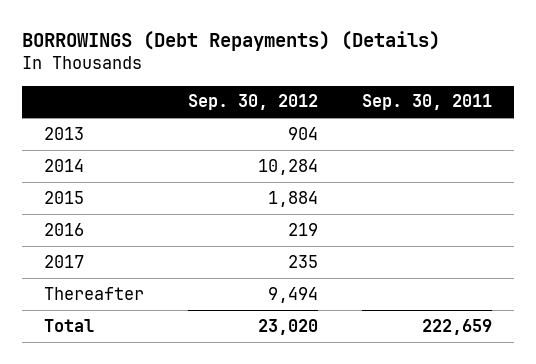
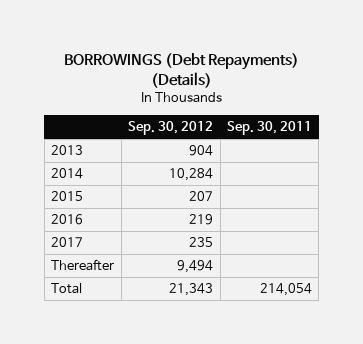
- 2015 | 1,884 |
+ 2015 | 207 |
- Total | 23,020 | 222,659
+ Total | 21,343 | 214,054

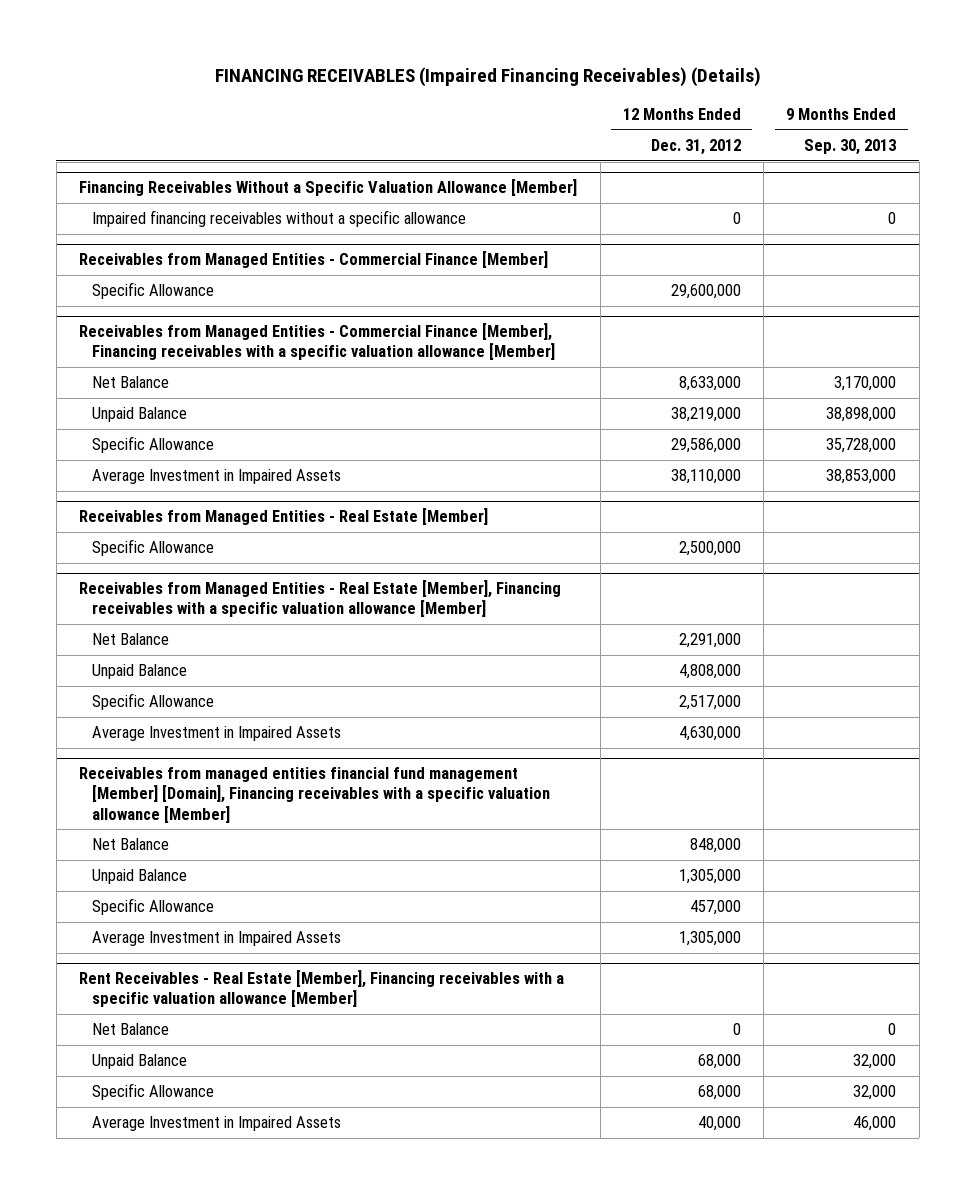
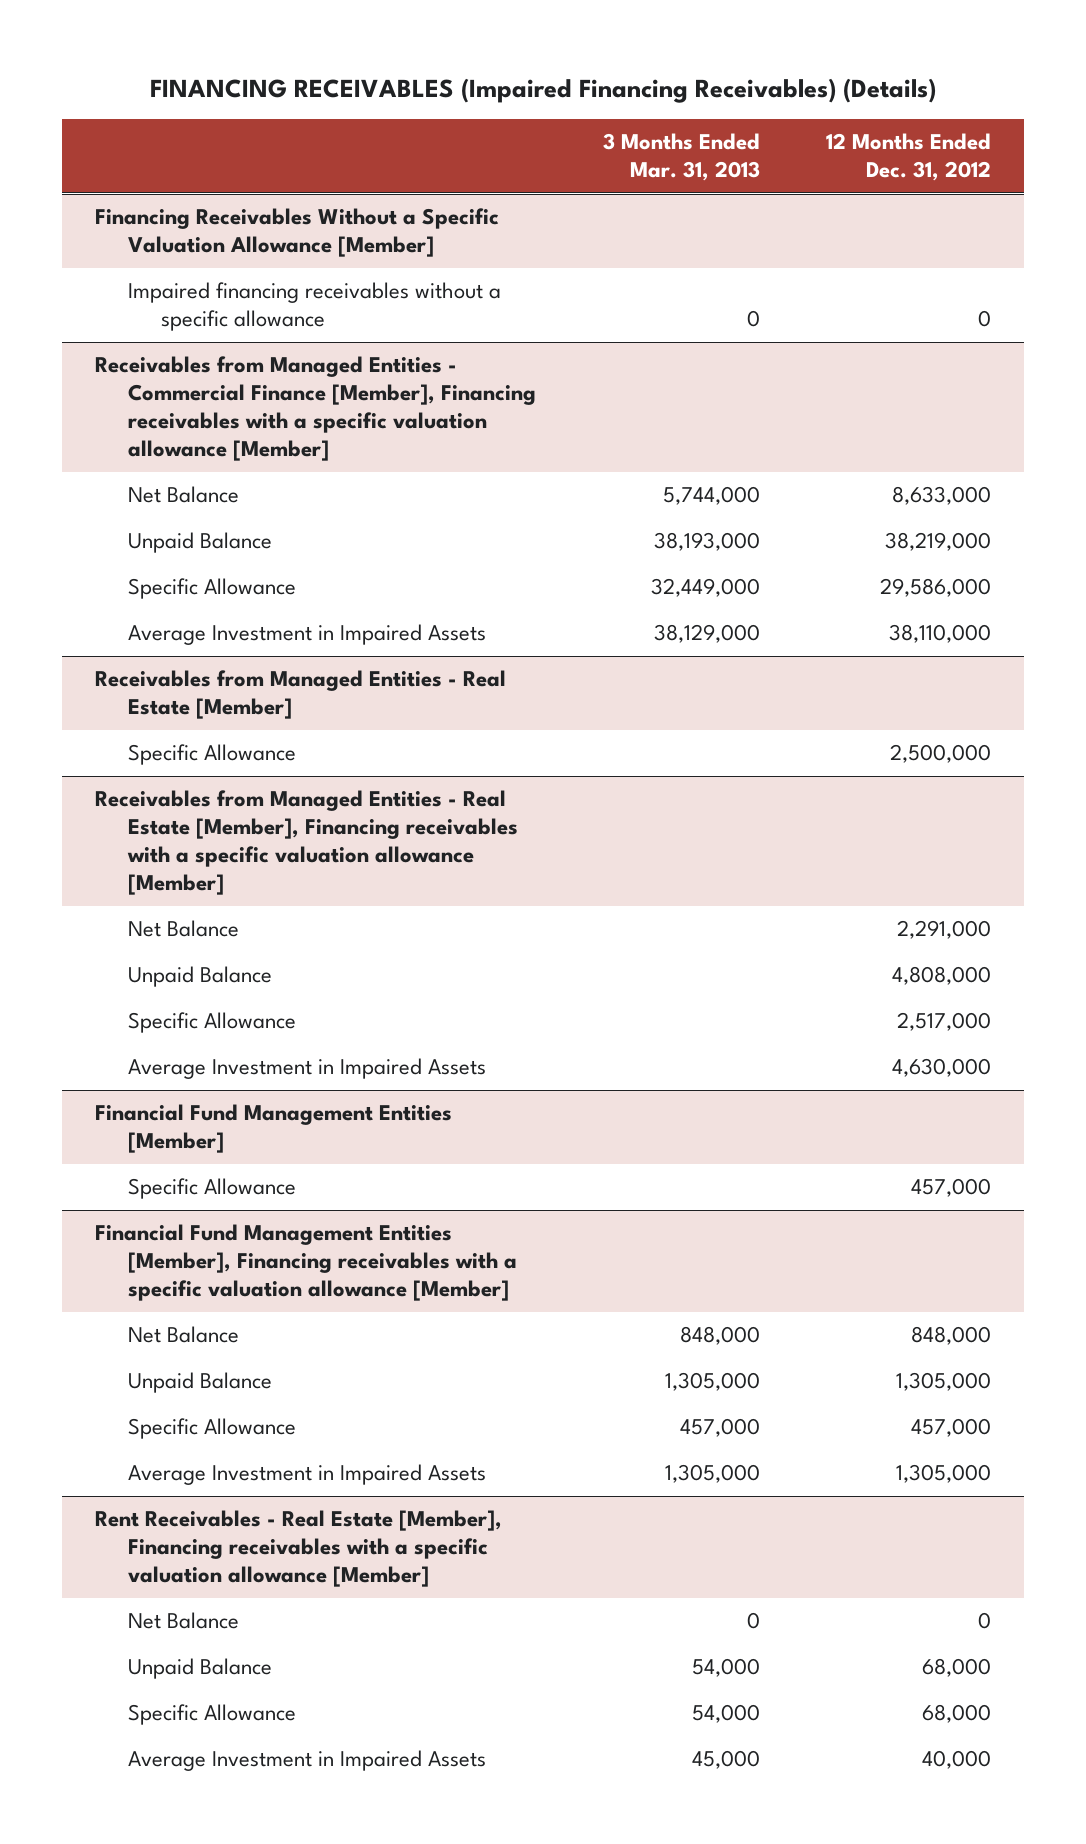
- | 12 Months Ended Dec. 31, 2012 | 9 Months Ended Sep. 30, 2013
+ | 3 Months Ended Mar. 31, 2013 | 12 Months Ended Dec. 31, 2012
- Receivables from Managed Entities - Commercial Finance [Member]
- Specific Allowance | 29,600,000 |
- Receivables from managed entities financial fund management [Member] [Domain], Financing receivables with a specific valuation allowance [Member]
+ Financial Fund Management Entities [Member]
+ Specific Allowance | | 457,000
+ Financial Fund Management Entities [Member], Financing receivables with a specific valuation allowance [Member]

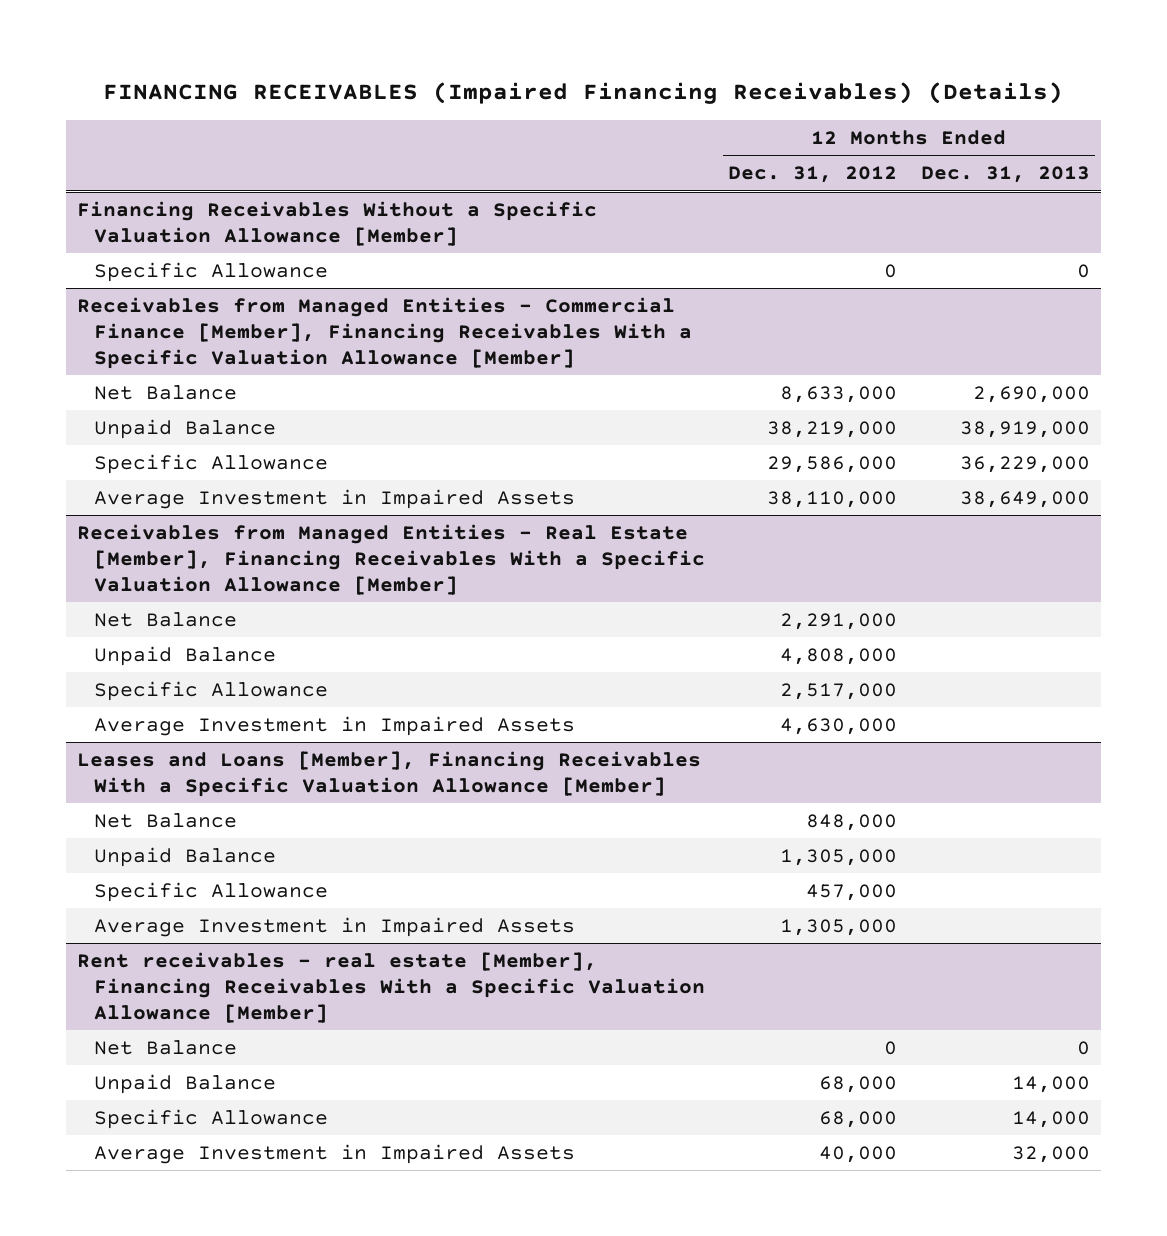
- | 3 Months Ended Mar. 31, 2013 | 12 Months Ended Dec. 31, 2012
+ | 12 Months Ended Dec. 31, 2012 | 12 Months Ended Dec. 31, 2013
@ Financing Receivables Without a Specific Valuation Allowance [Member]
- Impaired financing receivables without a specific allowance | 0 | 0
- Receivables from Managed Entities - Commercial Finance [Member], Financing receivables with a specific valuation allowance [Member]
@ Financing Receivables Without a Specific Valuation Allowance [Member]
+ Specific Allowance | 0 | 0
+ Receivables from Managed Entities - Commercial Finance [Member], Financing Receivables With a Specific Valuation Allowance [Member]
- Receivables from Managed Entities - Real Estate [Member]
- Specific Allowance | | 2,500,000
- Receivables from Managed Entities - Real Estate [Member], Financing receivables with a specific valuation allowance [Member]
+ Receivables from Managed Entities - Real Estate [Member], Financing Receivables With a Specific Valuation Allowance [Member]
- Financial Fund Management Entities [Member]
- Specific Allowance | | 457,000
- Financial Fund Management Entities [Member], Financing receivables with a specific valuation allowance [Member]
+ Leases and Loans [Member], Financing Receivables With a Specific Valuation Allowance [Member]
- Rent Receivables - Real Estate [Member], Financing receivables with a specific valuation allowance [Member]
+ Rent receivables - real estate [Member], Financing Receivables With a Specific Valuation Allowance [Member]

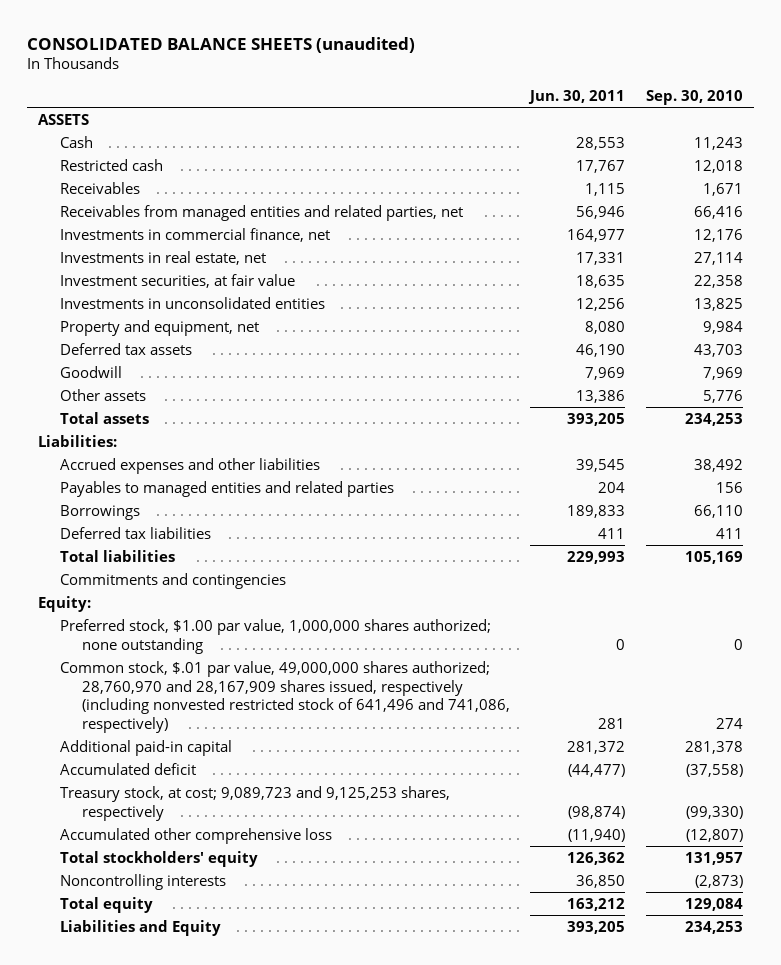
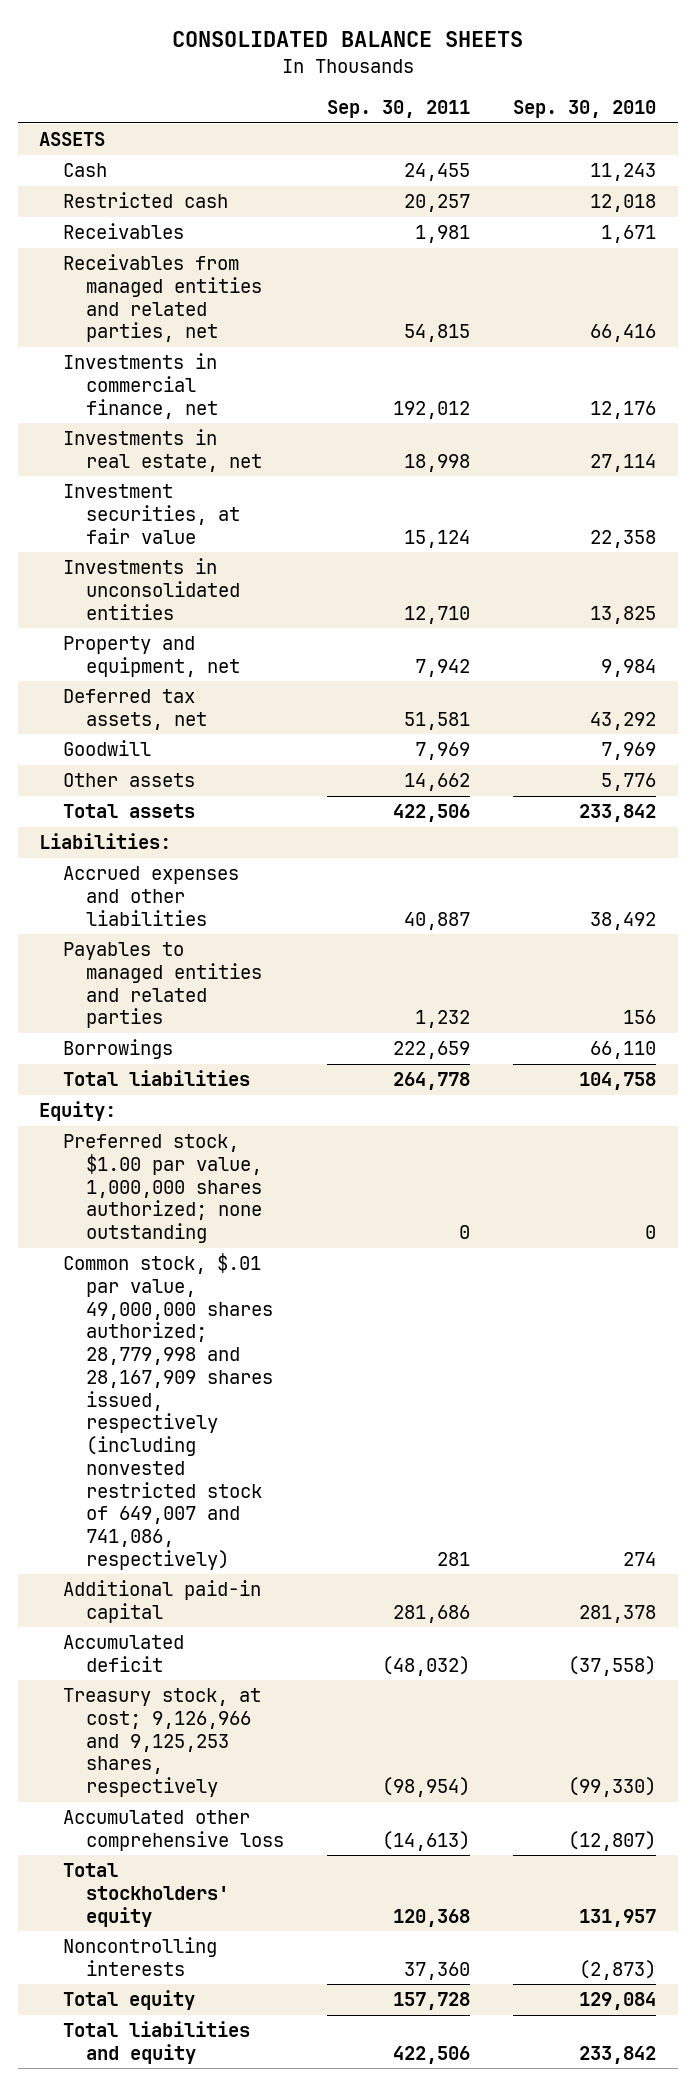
- CONSOLIDATED BALANCE SHEETS (unaudited)
+ CONSOLIDATED BALANCE SHEETS
- | Jun. 30, 2011 | Sep. 30, 2010
+ | Sep. 30, 2011 | Sep. 30, 2010
- Deferred tax assets | 46,190 | 43,703
+ Deferred tax assets, net | 51,581 | 43,292
- Total assets | 393,205 | 234,253
+ Total assets | 422,506 | 233,842
- Deferred tax liabilities | 411 | 411
- Total liabilities | 229,993 | 105,169
- Commitments and contingencies
+ Total liabilities | 264,778 | 104,758
- Common stock, $.01 par value, 49,000,000 shares authorized; 28,760,970 and 28,167,909 shares issued, respectively (including nonvested restricted stock of 641,496 and 741,086, respectively) | 281 | 274
+ Common stock, $.01 par value, 49,000,000 shares authorized; 28,779,998 and 28,167,909 shares issued, respectively (including nonvested restricted stock of 649,007 and 741,086, respectively) | 281 | 274
- Treasury stock, at cost; 9,089,723 and 9,125,253 shares, respectively | (98,874) | (99,330)
+ Treasury stock, at cost; 9,126,966 and 9,125,253 shares, respectively | (98,954) | (99,330)
- Liabilities and Equity | 393,205 | 234,253
+ Total liabilities and equity | 422,506 | 233,842

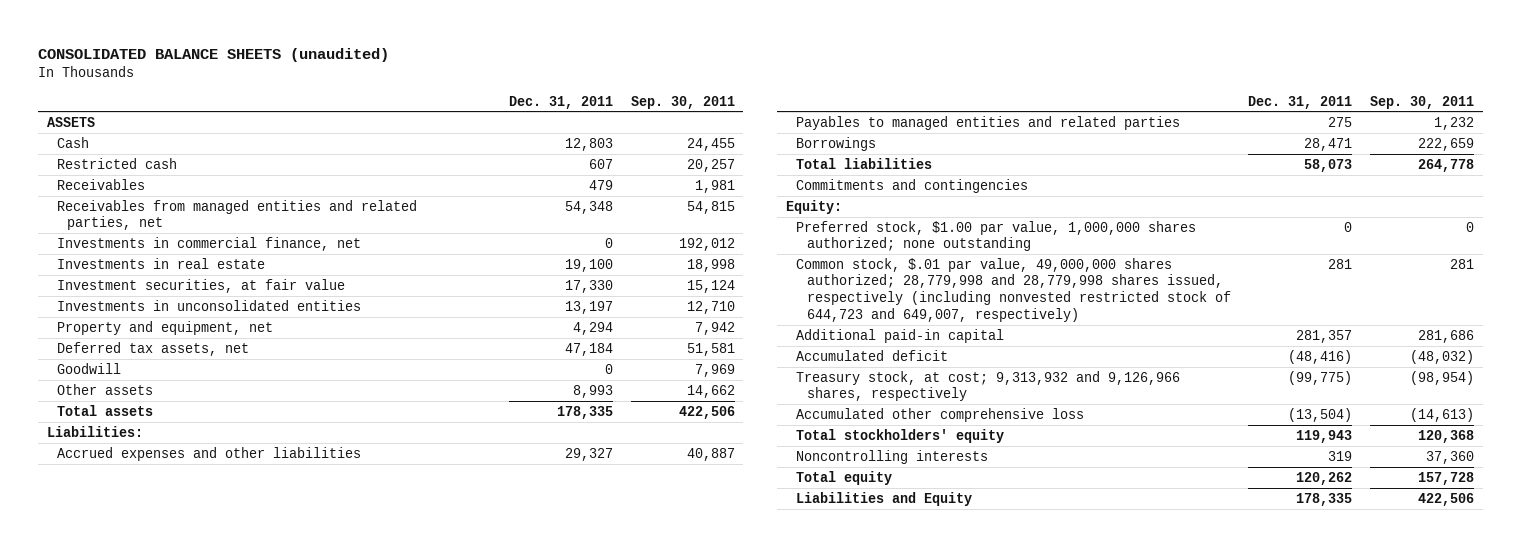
- CONSOLIDATED BALANCE SHEETS
+ CONSOLIDATED BALANCE SHEETS (unaudited)
- | Sep. 30, 2011 | Sep. 30, 2010
+ | Dec. 31, 2011 | Sep. 30, 2011
- Investments in real estate, net | 18,998 | 27,114
+ Investments in real estate | 19,100 | 18,998
+ Commitments and contingencies
- Common stock, $.01 par value, 49,000,000 shares authorized; 28,779,998 and 28,167,909 shares issued, respectively (including nonvested restricted stock of 649,007 and 741,086, respectively) | 281 | 274
+ Common stock, $.01 par value, 49,000,000 shares authorized; 28,779,998 and 28,779,998 shares issued, respectively (including nonvested restricted stock of 644,723 and 649,007, respectively) | 281 | 281
- Treasury stock, at cost; 9,126,966 and 9,125,253 shares, respectively | (98,954) | (99,330)
+ Treasury stock, at cost; 9,313,932 and 9,126,966 shares, respectively | (99,775) | (98,954)
- Total liabilities and equity | 422,506 | 233,842
+ Liabilities and Equity | 178,335 | 422,506

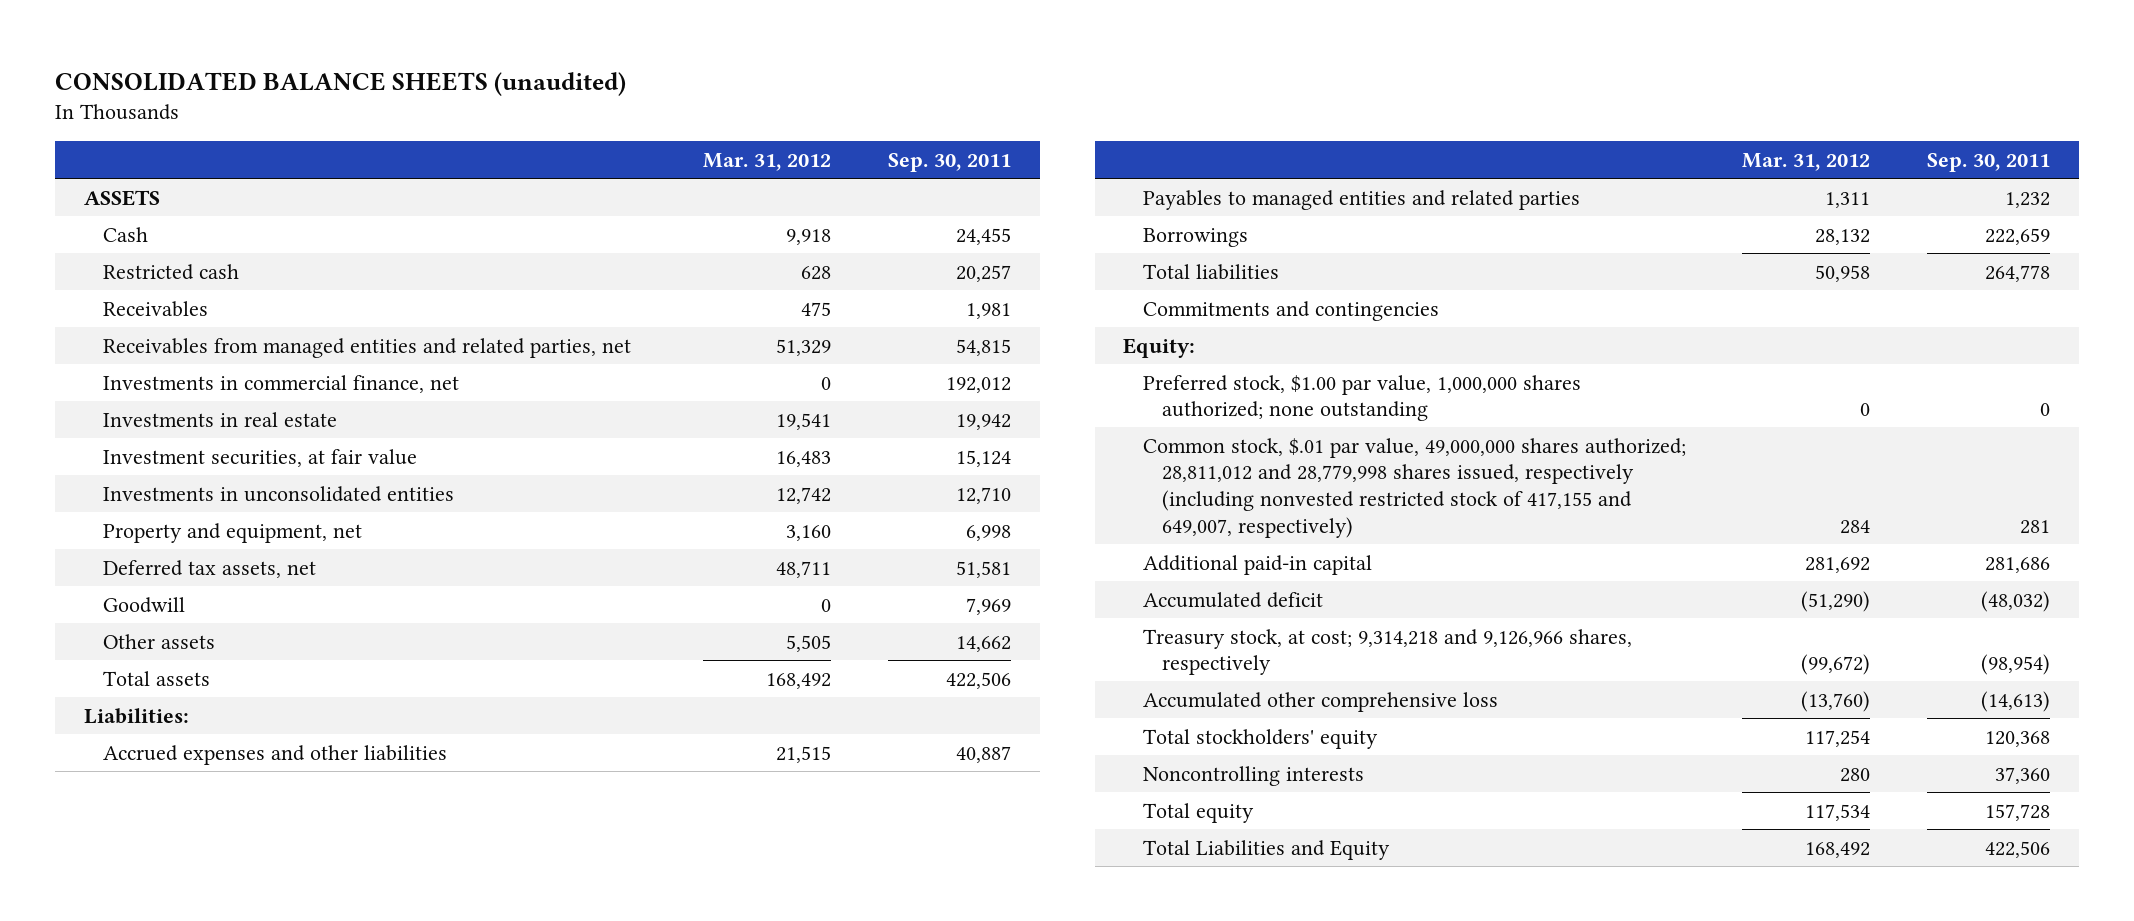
- | Dec. 31, 2011 | Sep. 30, 2011
+ | Mar. 31, 2012 | Sep. 30, 2011
- Investments in real estate | 19,100 | 18,998
+ Investments in real estate | 19,541 | 19,942
- Property and equipment, net | 4,294 | 7,942
+ Property and equipment, net | 3,160 | 6,998
- Common stock, $.01 par value, 49,000,000 shares authorized; 28,779,998 and 28,779,998 shares issued, respectively (including nonvested restricted stock of 644,723 and 649,007, respectively) | 281 | 281
+ Common stock, $.01 par value, 49,000,000 shares authorized; 28,811,012 and 28,779,998 shares issued, respectively (including nonvested restricted stock of 417,155 and 649,007, respectively) | 284 | 281
- Treasury stock, at cost; 9,313,932 and 9,126,966 shares, respectively | (99,775) | (98,954)
+ Treasury stock, at cost; 9,314,218 and 9,126,966 shares, respectively | (99,672) | (98,954)
- Liabilities and Equity | 178,335 | 422,506
+ Total Liabilities and Equity | 168,492 | 422,506

